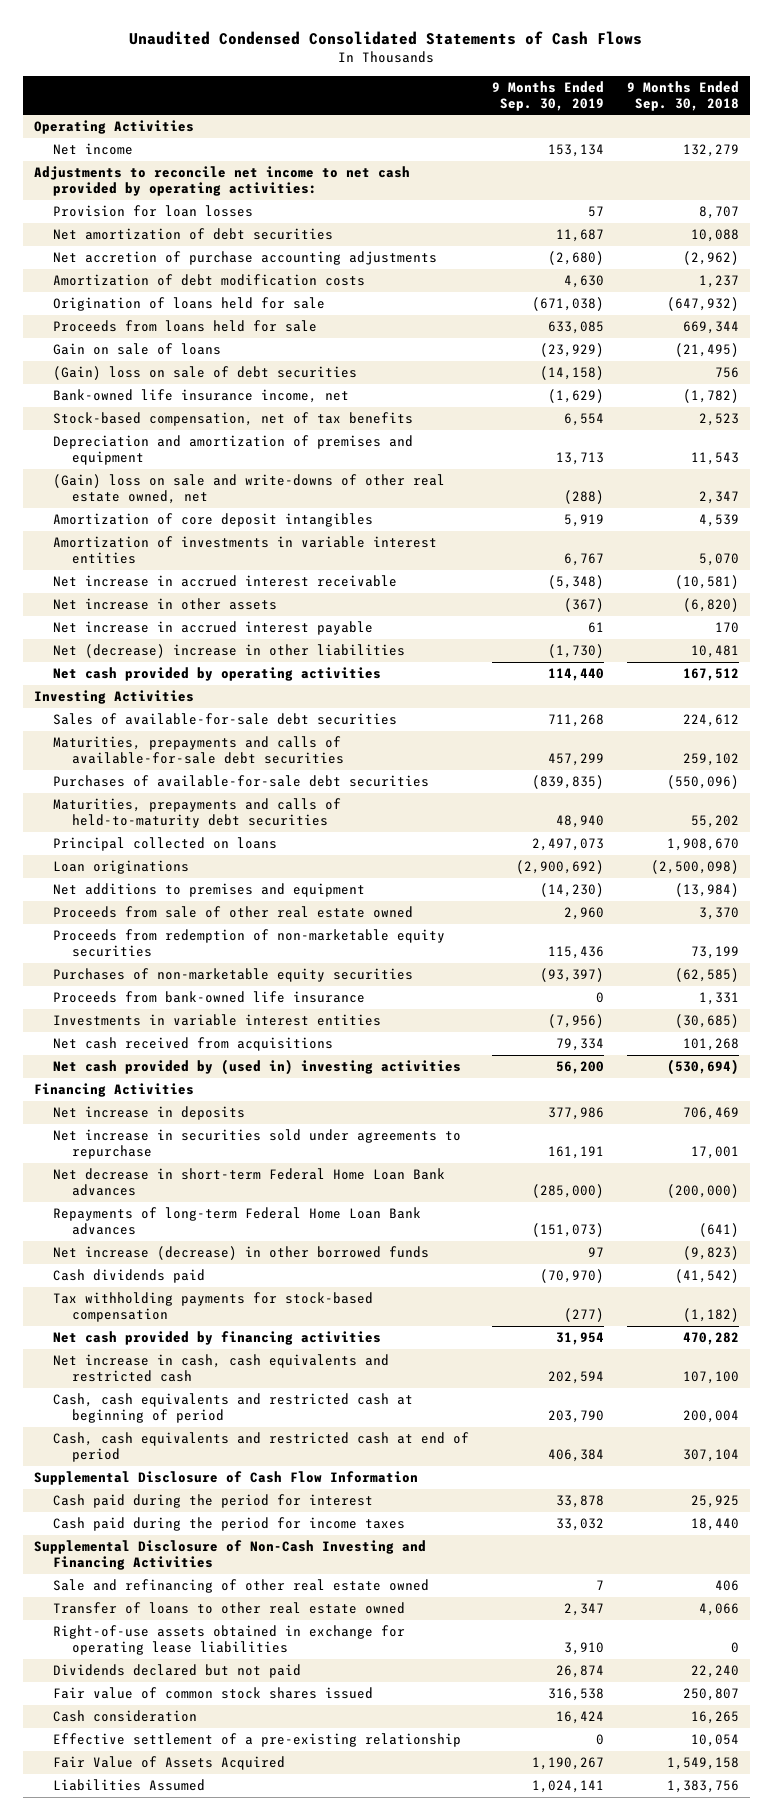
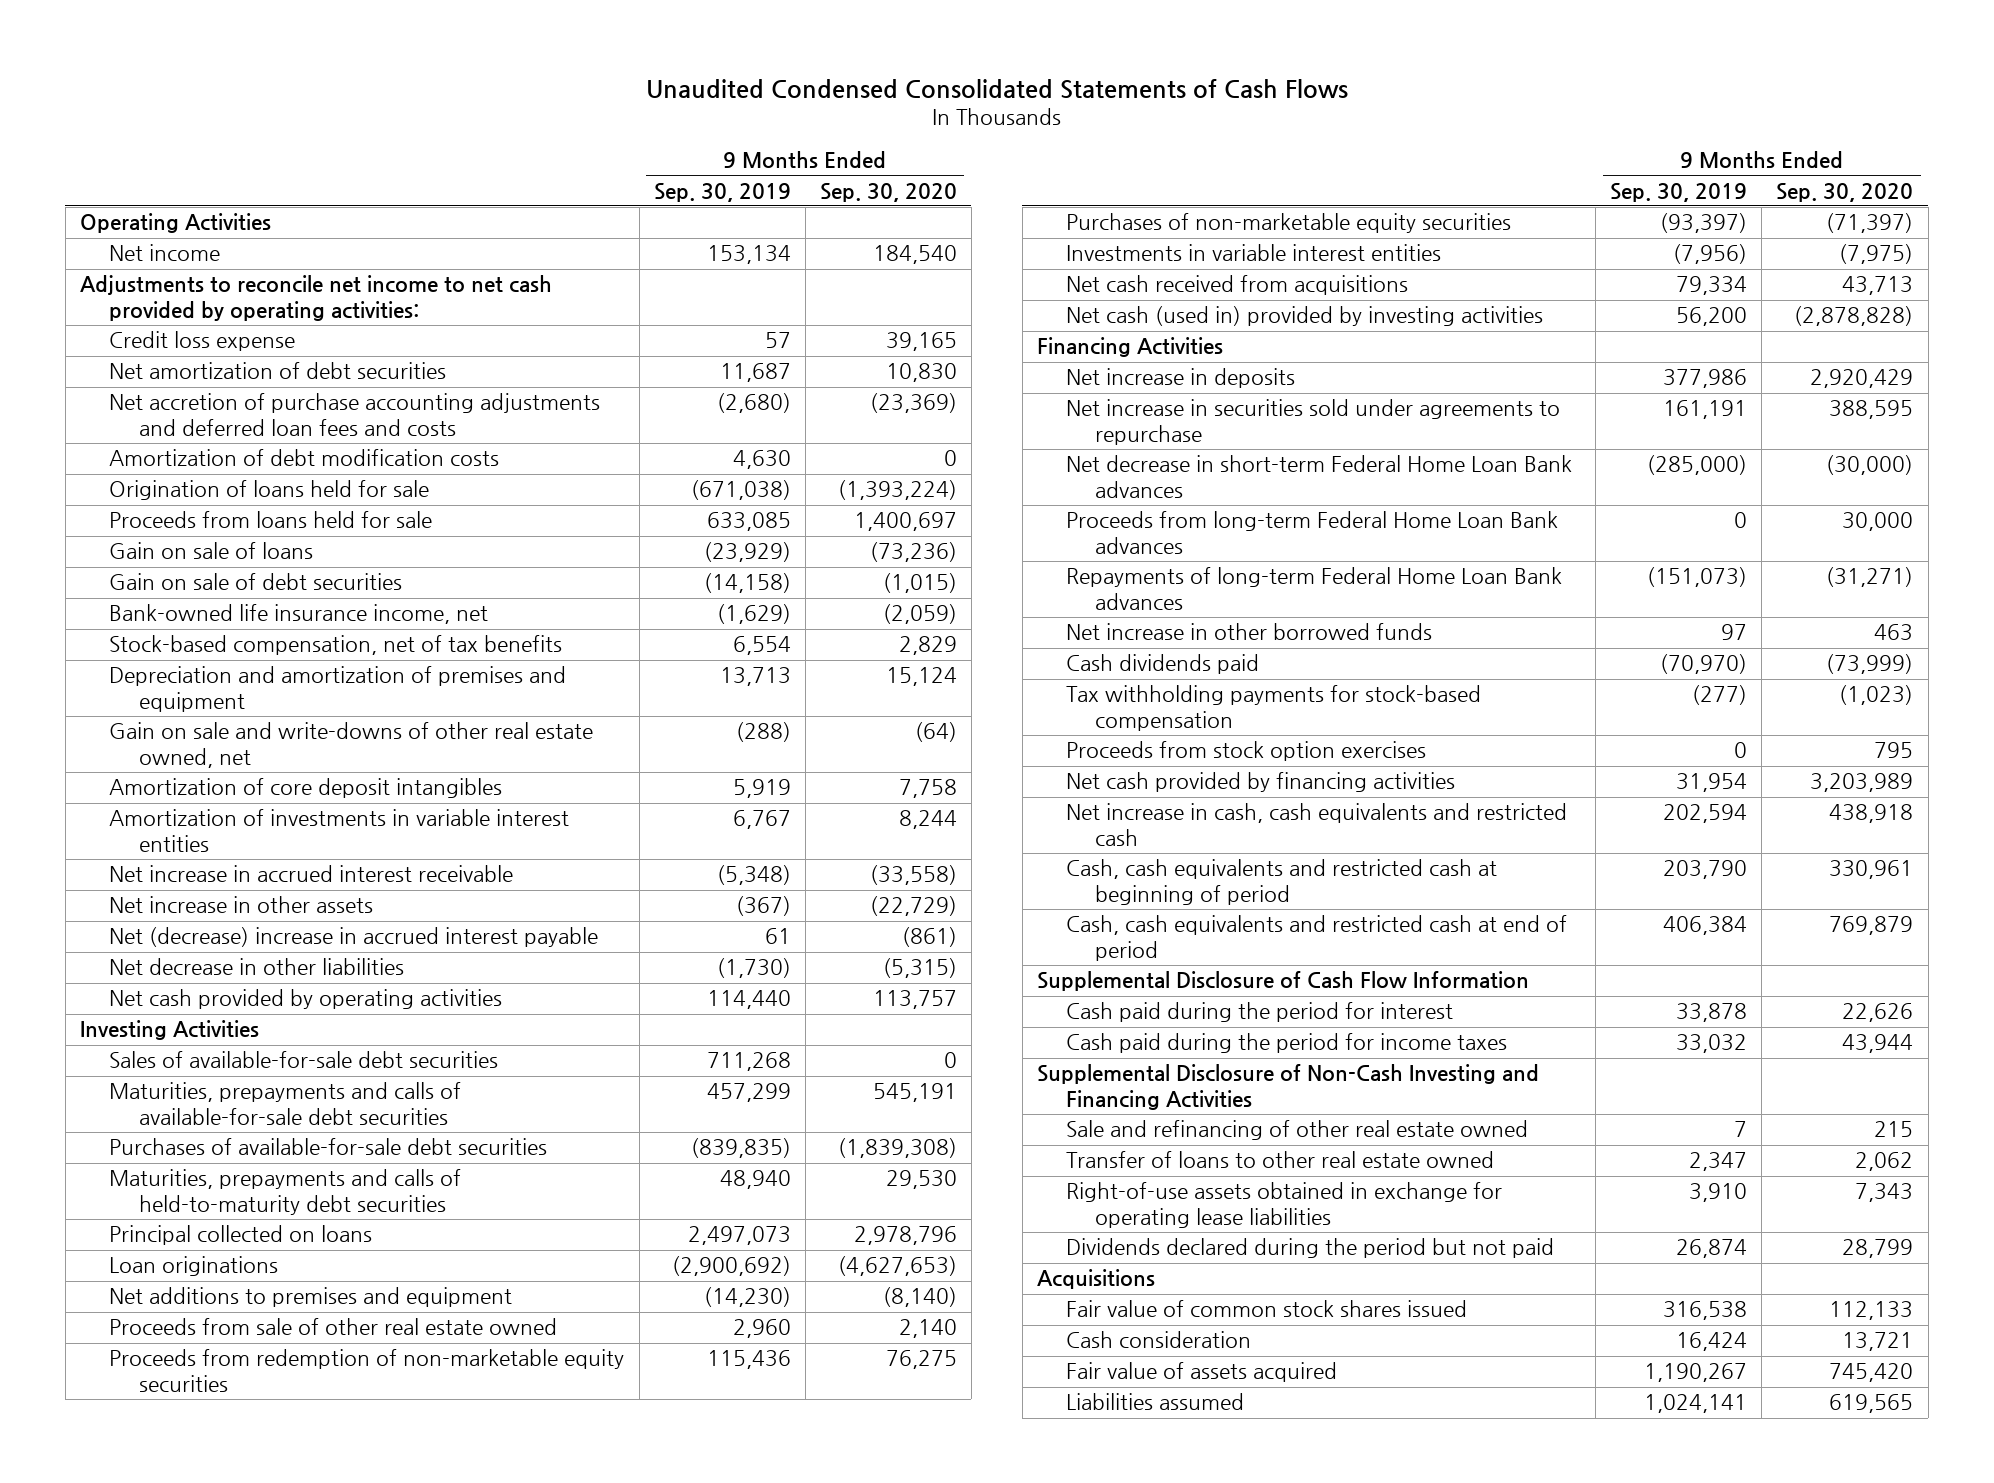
- | 9 Months Ended Sep. 30, 2019 | 9 Months Ended Sep. 30, 2018
+ | 9 Months Ended Sep. 30, 2019 | 9 Months Ended Sep. 30, 2020
- Provision for loan losses | 57 | 8,707
+ Credit loss expense | 57 | 39,165
- Net accretion of purchase accounting adjustments | (2,680) | (2,962)
+ Net accretion of purchase accounting adjustments and deferred loan fees and costs | (2,680) | (23,369)
- (Gain) loss on sale of debt securities | (14,158) | 756
+ Gain on sale of debt securities | (14,158) | (1,015)
- (Gain) loss on sale and write-downs of other real estate owned, net | (288) | 2,347
+ Gain on sale and write-downs of other real estate owned, net | (288) | (64)
- Net increase in accrued interest payable | 61 | 170
- Net (decrease) increase in other liabilities | (1,730) | 10,481
+ Net (decrease) increase in accrued interest payable | 61 | (861)
+ Net decrease in other liabilities | (1,730) | (5,315)
- Proceeds from bank-owned life insurance | 0 | 1,331
- Net cash provided by (used in) investing activities | 56,200 | (530,694)
+ Net cash (used in) provided by investing activities | 56,200 | (2,878,828)
+ Proceeds from long-term Federal Home Loan Bank advances | 0 | 30,000
- Net increase (decrease) in other borrowed funds | 97 | (9,823)
+ Net increase in other borrowed funds | 97 | 463
+ Proceeds from stock option exercises | 0 | 795
- Dividends declared but not paid | 26,874 | 22,240
+ Dividends declared during the period but not paid | 26,874 | 28,799
+ Acquisitions
- Effective settlement of a pre-existing relationship | 0 | 10,054
- Fair Value of Assets Acquired | 1,190,267 | 1,549,158
- Liabilities Assumed | 1,024,141 | 1,383,756
+ Fair value of assets acquired | 1,190,267 | 745,420
+ Liabilities assumed | 1,024,141 | 619,565

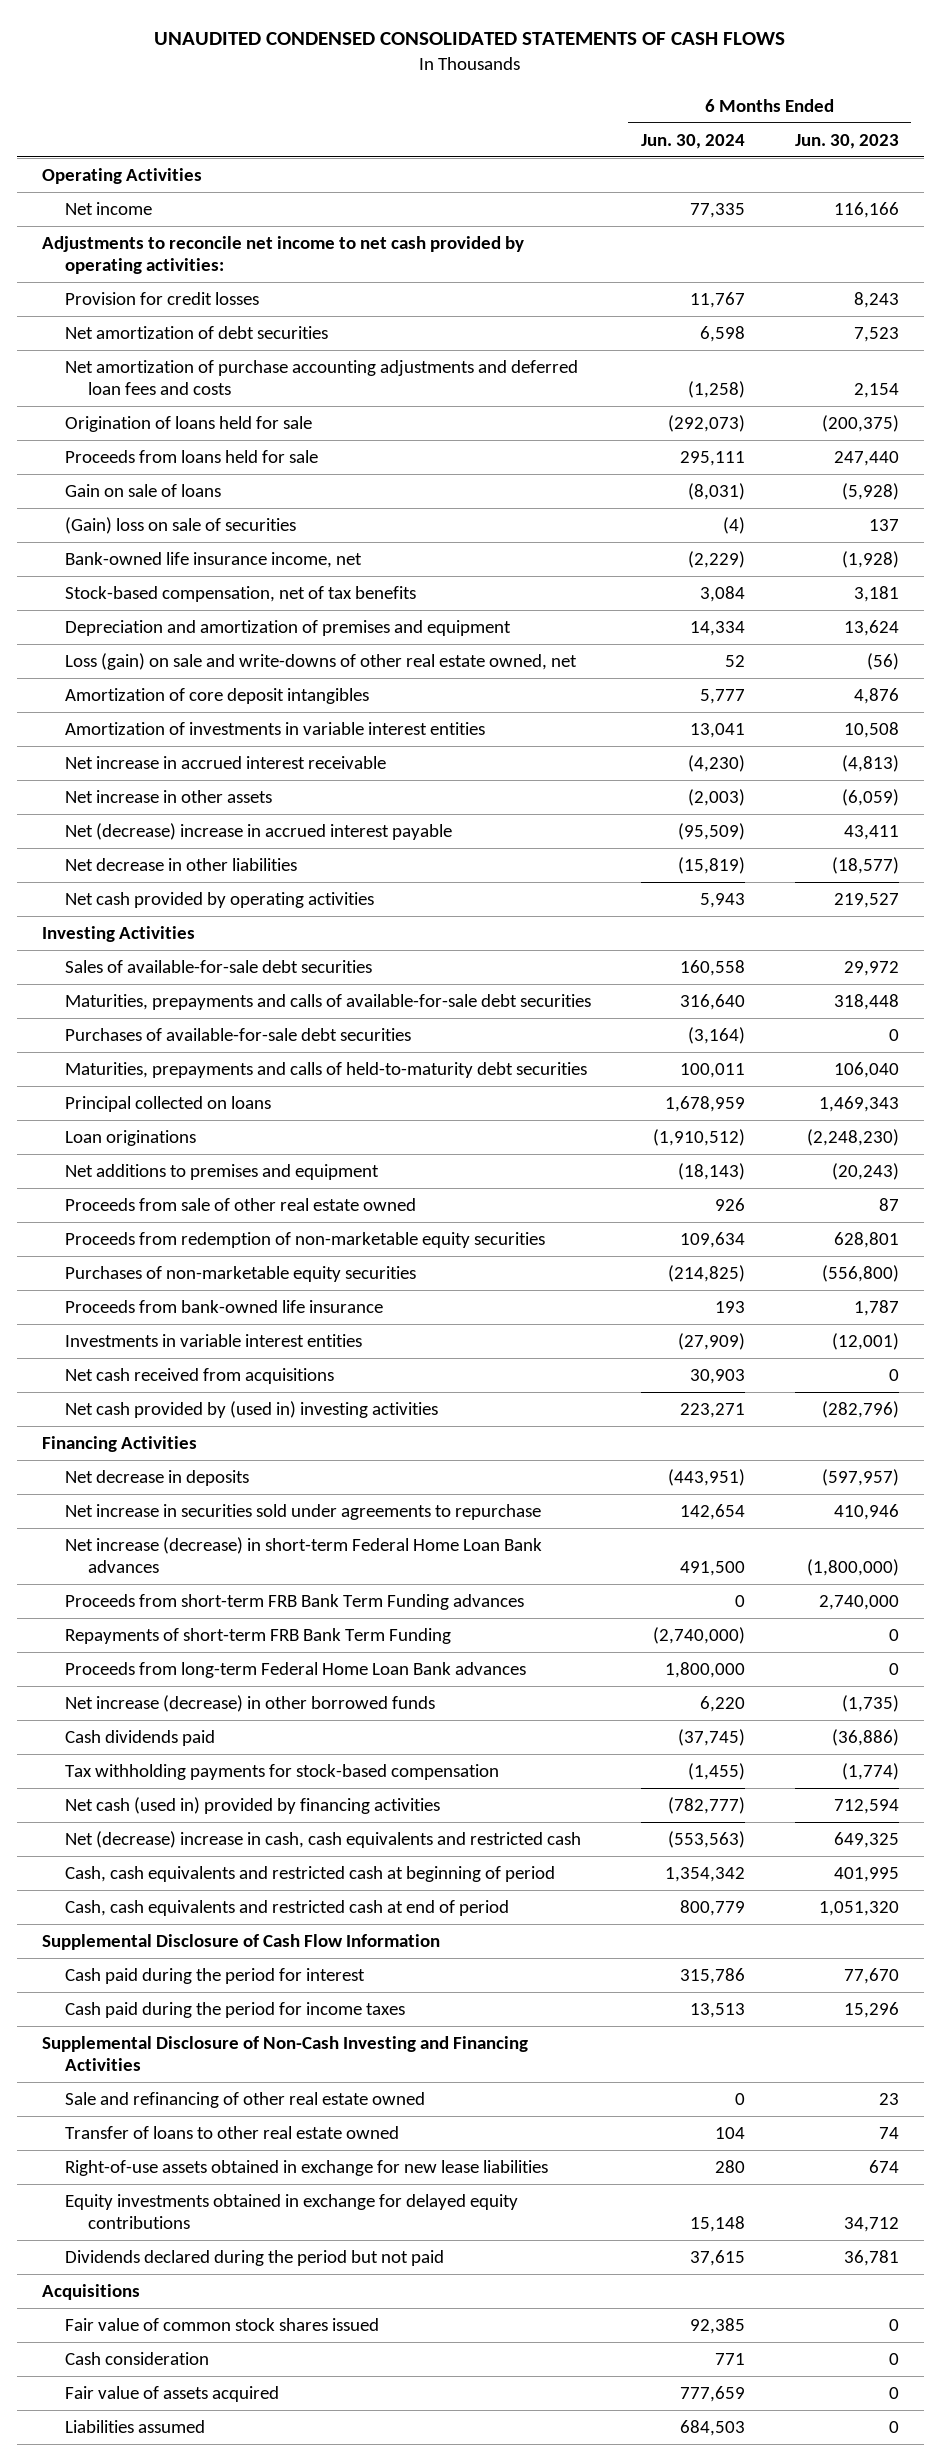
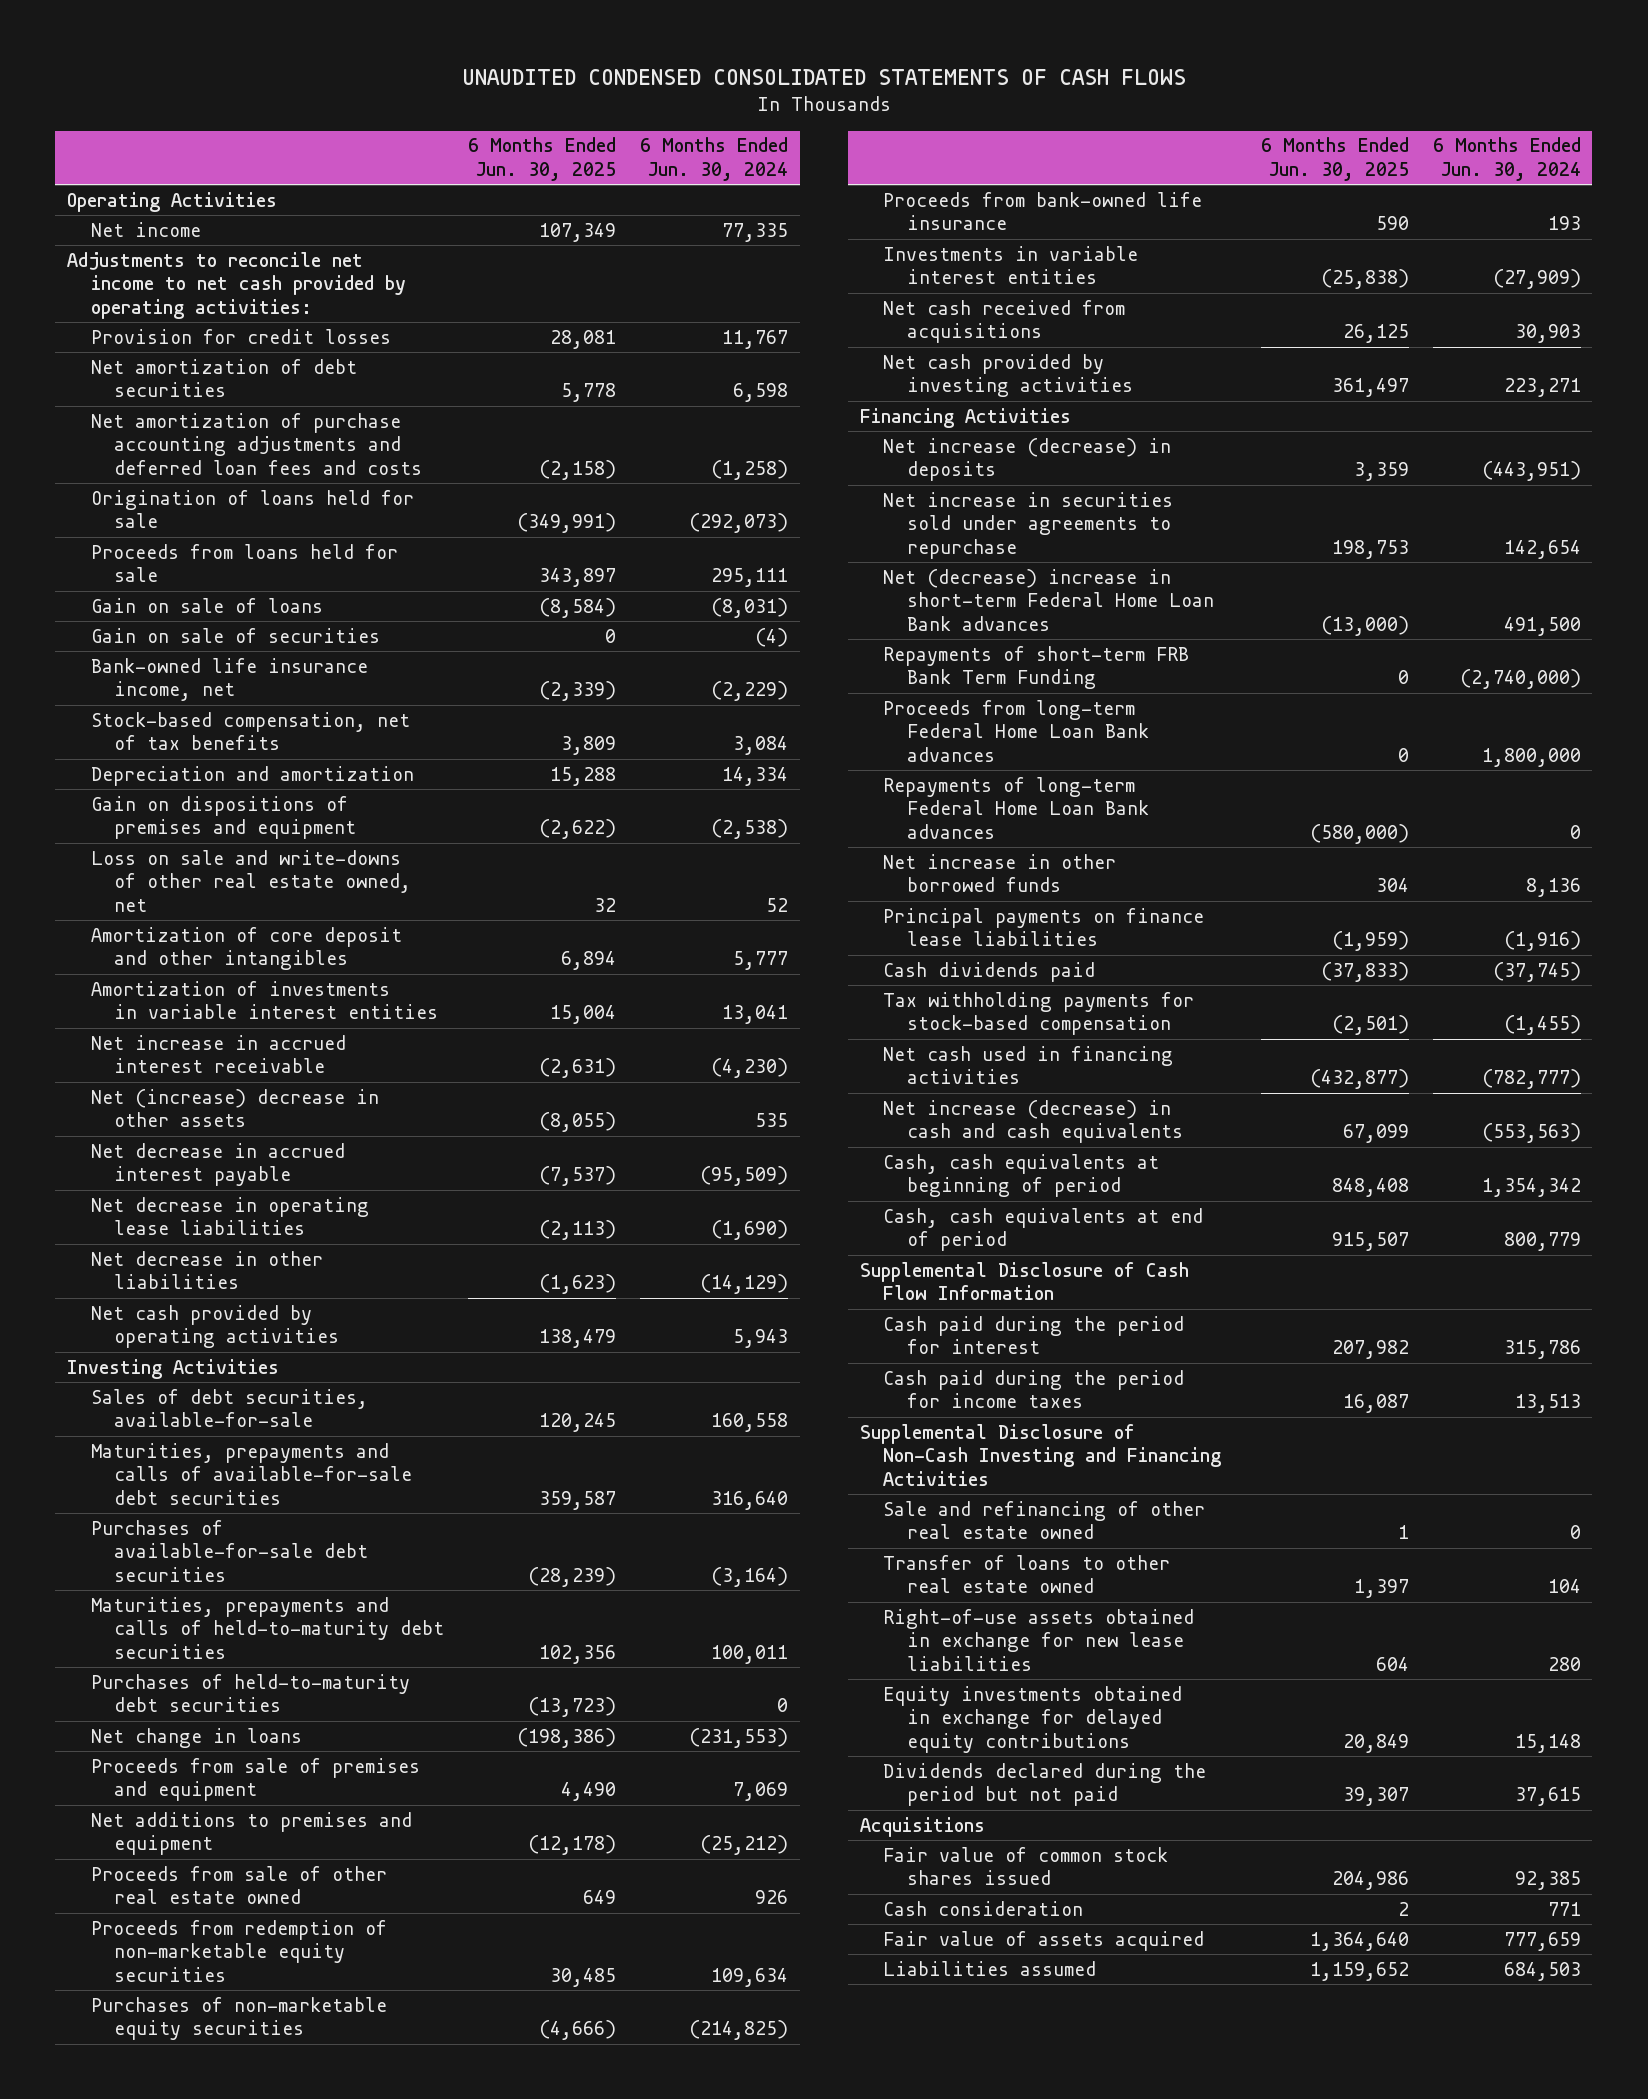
- | 6 Months Ended Jun. 30, 2024 | 6 Months Ended Jun. 30, 2023
+ | 6 Months Ended Jun. 30, 2025 | 6 Months Ended Jun. 30, 2024
- (Gain) loss on sale of securities | (4) | 137
+ Gain on sale of securities | 0 | (4)
- Depreciation and amortization of premises and equipment | 14,334 | 13,624
- Loss (gain) on sale and write-downs of other real estate owned, net | 52 | (56)
- Amortization of core deposit intangibles | 5,777 | 4,876
+ Depreciation and amortization | 15,288 | 14,334
+ Gain on dispositions of premises and equipment | (2,622) | (2,538)
+ Loss on sale and write-downs of other real estate owned, net | 32 | 52
+ Amortization of core deposit and other intangibles | 6,894 | 5,777
- Net increase in other assets | (2,003) | (6,059)
- Net (decrease) increase in accrued interest payable | (95,509) | 43,411
- Net decrease in other liabilities | (15,819) | (18,577)
+ Net (increase) decrease in other assets | (8,055) | 535
+ Net decrease in accrued interest payable | (7,537) | (95,509)
+ Net decrease in operating lease liabilities | (2,113) | (1,690)
+ Net decrease in other liabilities | (1,623) | (14,129)
- Sales of available-for-sale debt securities | 160,558 | 29,972
+ Sales of debt securities, available-for-sale | 120,245 | 160,558
- Principal collected on loans | 1,678,959 | 1,469,343
- Loan originations | (1,910,512) | (2,248,230)
- Net additions to premises and equipment | (18,143) | (20,243)
+ Purchases of held-to-maturity debt securities | (13,723) | 0
+ Net change in loans | (198,386) | (231,553)
+ Proceeds from sale of premises and equipment | 4,490 | 7,069
+ Net additions to premises and equipment | (12,178) | (25,212)
- Net cash provided by (used in) investing activities | 223,271 | (282,796)
+ Net cash provided by investing activities | 361,497 | 223,271
- Net decrease in deposits | (443,951) | (597,957)
+ Net increase (decrease) in deposits | 3,359 | (443,951)
- Net increase (decrease) in short-term Federal Home Loan Bank advances | 491,500 | (1,800,000)
- Proceeds from short-term FRB Bank Term Funding advances | 0 | 2,740,000
+ Net (decrease) increase in short-term Federal Home Loan Bank advances | (13,000) | 491,500
- Net increase (decrease) in other borrowed funds | 6,220 | (1,735)
+ Repayments of long-term Federal Home Loan Bank advances | (580,000) | 0
+ Net increase in other borrowed funds | 304 | 8,136
+ Principal payments on finance lease liabilities | (1,959) | (1,916)
- Net cash (used in) provided by financing activities | (782,777) | 712,594
- Net (decrease) increase in cash, cash equivalents and restricted cash | (553,563) | 649,325
- Cash, cash equivalents and restricted cash at beginning of period | 1,354,342 | 401,995
- Cash, cash equivalents and restricted cash at end of period | 800,779 | 1,051,320
+ Net cash used in financing activities | (432,877) | (782,777)
+ Net increase (decrease) in cash and cash equivalents | 67,099 | (553,563)
+ Cash, cash equivalents at beginning of period | 848,408 | 1,354,342
+ Cash, cash equivalents at end of period | 915,507 | 800,779

